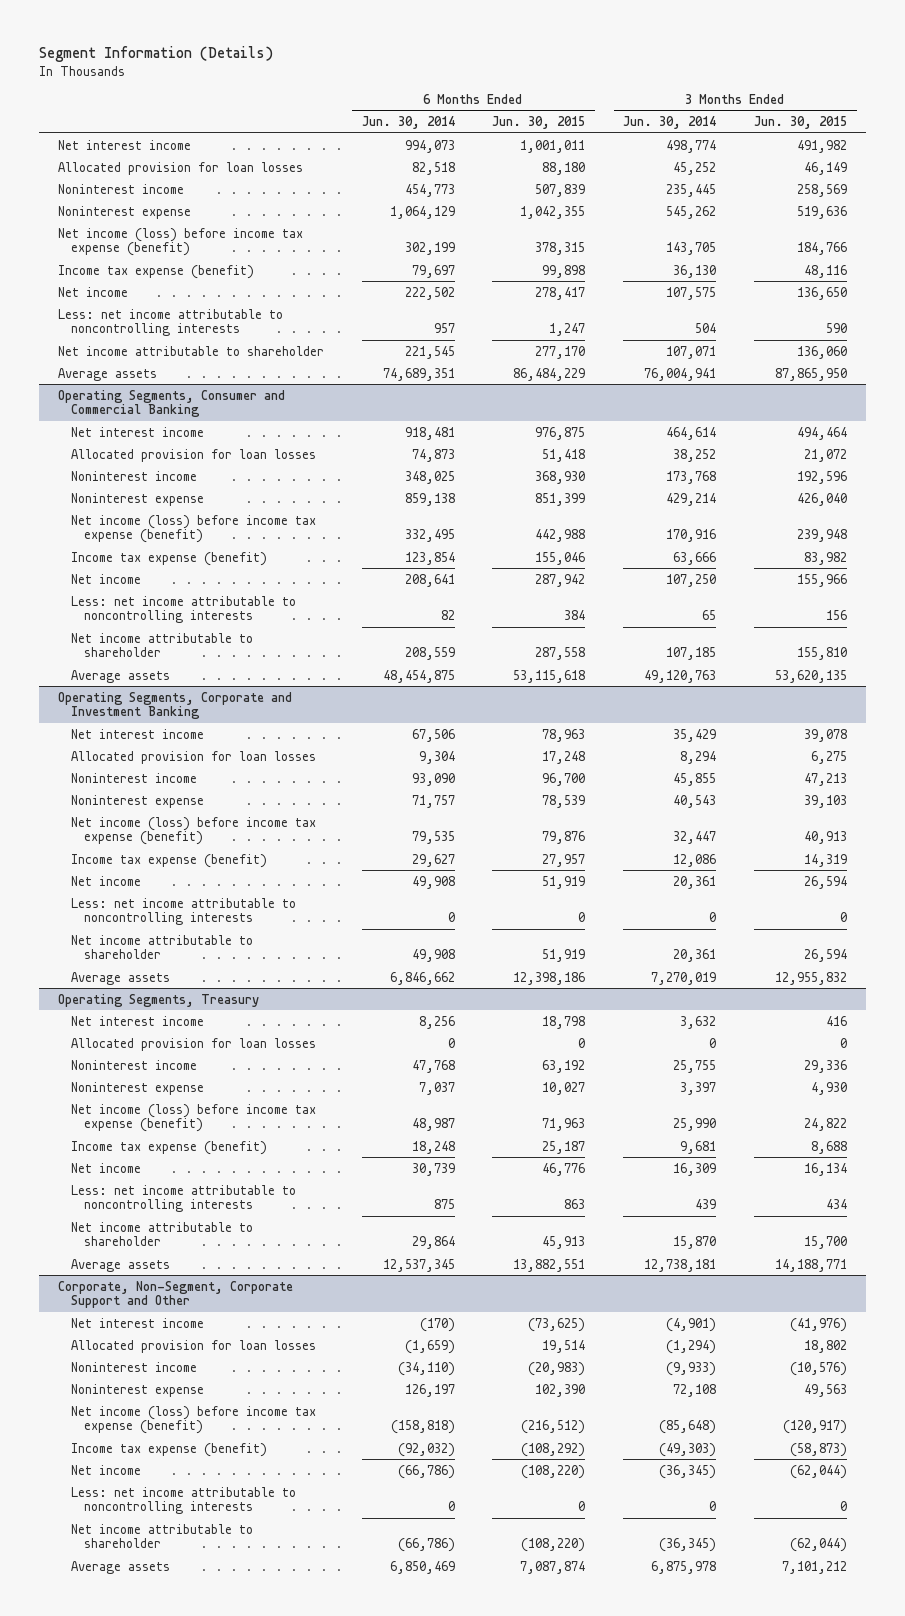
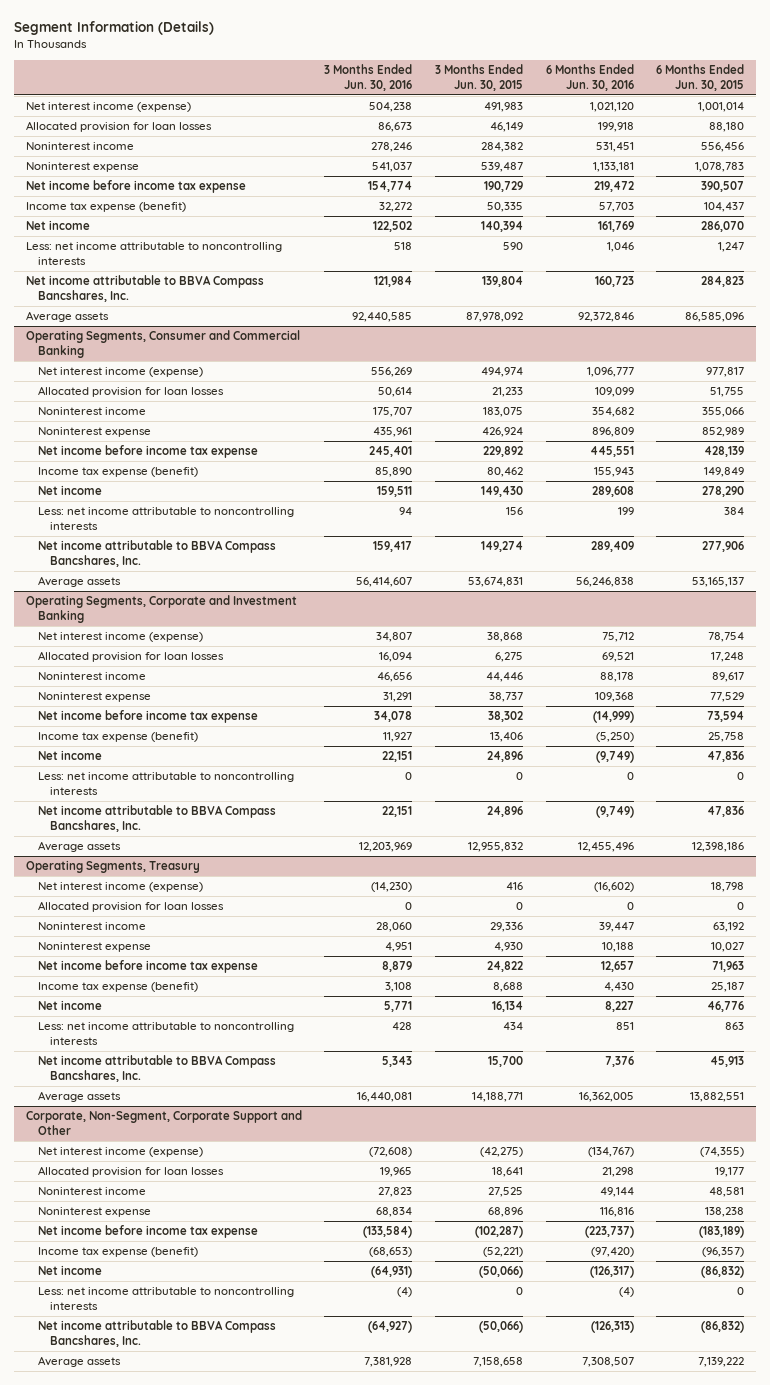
- | 6 Months Ended Jun. 30, 2014 | 6 Months Ended Jun. 30, 2015 | 3 Months Ended Jun. 30, 2014 | 3 Months Ended Jun. 30, 2015
+ | 3 Months Ended Jun. 30, 2016 | 3 Months Ended Jun. 30, 2015 | 6 Months Ended Jun. 30, 2016 | 6 Months Ended Jun. 30, 2015
- Net interest income | 994,073 | 1,001,011 | 498,774 | 491,982
+ Net interest income (expense) | 504,238 | 491,983 | 1,021,120 | 1,001,014
- Noninterest income | 454,773 | 507,839 | 235,445 | 258,569
- Noninterest expense | 1,064,129 | 1,042,355 | 545,262 | 519,636
- Net income (loss) before income tax expense (benefit) | 302,199 | 378,315 | 143,705 | 184,766
- Income tax expense (benefit) | 79,697 | 99,898 | 36,130 | 48,116
- Net income | 222,502 | 278,417 | 107,575 | 136,650
+ Noninterest income | 278,246 | 284,382 | 531,451 | 556,456
+ Noninterest expense | 541,037 | 539,487 | 1,133,181 | 1,078,783
+ Net income before income tax expense | 154,774 | 190,729 | 219,472 | 390,507
+ Income tax expense (benefit) | 32,272 | 50,335 | 57,703 | 104,437
+ Net income | 122,502 | 140,394 | 161,769 | 286,070
- Net income attributable to shareholder | 221,545 | 277,170 | 107,071 | 136,060
- Average assets | 74,689,351 | 86,484,229 | 76,004,941 | 87,865,950
+ Net income attributable to BBVA Compass Bancshares, Inc. | 121,984 | 139,804 | 160,723 | 284,823
+ Average assets | 92,440,585 | 87,978,092 | 92,372,846 | 86,585,096
@ Operating Segments, Consumer and Commercial Banking
- Net interest income | 918,481 | 976,875 | 464,614 | 494,464
- Allocated provision for loan losses | 74,873 | 51,418 | 38,252 | 21,072
- Noninterest income | 348,025 | 368,930 | 173,768 | 192,596
- Noninterest expense | 859,138 | 851,399 | 429,214 | 426,040
- Net income (loss) before income tax expense (benefit) | 332,495 | 442,988 | 170,916 | 239,948
- Income tax expense (benefit) | 123,854 | 155,046 | 63,666 | 83,982
- Net income | 208,641 | 287,942 | 107,250 | 155,966
+ Net interest income (expense) | 556,269 | 494,974 | 1,096,777 | 977,817
+ Allocated provision for loan losses | 50,614 | 21,233 | 109,099 | 51,755
+ Noninterest income | 175,707 | 183,075 | 354,682 | 355,066
+ Noninterest expense | 435,961 | 426,924 | 896,809 | 852,989
+ Net income before income tax expense | 245,401 | 229,892 | 445,551 | 428,139
+ Income tax expense (benefit) | 85,890 | 80,462 | 155,943 | 149,849
+ Net income | 159,511 | 149,430 | 289,608 | 278,290
- Net income attributable to shareholder | 208,559 | 287,558 | 107,185 | 155,810
- Average assets | 48,454,875 | 53,115,618 | 49,120,763 | 53,620,135
+ Net income attributable to BBVA Compass Bancshares, Inc. | 159,417 | 149,274 | 289,409 | 277,906
+ Average assets | 56,414,607 | 53,674,831 | 56,246,838 | 53,165,137
@ Operating Segments, Corporate and Investment Banking
- Net interest income | 67,506 | 78,963 | 35,429 | 39,078
+ Net interest income (expense) | 34,807 | 38,868 | 75,712 | 78,754
- Noninterest income | 93,090 | 96,700 | 45,855 | 47,213
- Noninterest expense | 71,757 | 78,539 | 40,543 | 39,103
- Net income (loss) before income tax expense (benefit) | 79,535 | 79,876 | 32,447 | 40,913
- Income tax expense (benefit) | 29,627 | 27,957 | 12,086 | 14,319
- Net income | 49,908 | 51,919 | 20,361 | 26,594
+ Noninterest income | 46,656 | 44,446 | 88,178 | 89,617
+ Noninterest expense | 31,291 | 38,737 | 109,368 | 77,529
+ Net income before income tax expense | 34,078 | 38,302 | (14,999) | 73,594
+ Income tax expense (benefit) | 11,927 | 13,406 | (5,250) | 25,758
+ Net income | 22,151 | 24,896 | (9,749) | 47,836
- Net income attributable to shareholder | 49,908 | 51,919 | 20,361 | 26,594
+ Net income attributable to BBVA Compass Bancshares, Inc. | 22,151 | 24,896 | (9,749) | 47,836
@ Operating Segments, Treasury
- Net interest income | 8,256 | 18,798 | 3,632 | 416
+ Net interest income (expense) | (14,230) | 416 | (16,602) | 18,798
- Net income (loss) before income tax expense (benefit) | 48,987 | 71,963 | 25,990 | 24,822
+ Net income before income tax expense | 8,879 | 24,822 | 12,657 | 71,963
- Net income attributable to shareholder | 29,864 | 45,913 | 15,870 | 15,700
+ Net income attributable to BBVA Compass Bancshares, Inc. | 5,343 | 15,700 | 7,376 | 45,913
@ Corporate, Non-Segment, Corporate Support and Other
- Net interest income | (170) | (73,625) | (4,901) | (41,976)
- Allocated provision for loan losses | (1,659) | 19,514 | (1,294) | 18,802
- Noninterest income | (34,110) | (20,983) | (9,933) | (10,576)
- Noninterest expense | 126,197 | 102,390 | 72,108 | 49,563
- Net income (loss) before income tax expense (benefit) | (158,818) | (216,512) | (85,648) | (120,917)
- Income tax expense (benefit) | (92,032) | (108,292) | (49,303) | (58,873)
- Net income | (66,786) | (108,220) | (36,345) | (62,044)
+ Net interest income (expense) | (72,608) | (42,275) | (134,767) | (74,355)
+ Allocated provision for loan losses | 19,965 | 18,641 | 21,298 | 19,177
+ Noninterest income | 27,823 | 27,525 | 49,144 | 48,581
+ Noninterest expense | 68,834 | 68,896 | 116,816 | 138,238
+ Net income before income tax expense | (133,584) | (102,287) | (223,737) | (183,189)
+ Income tax expense (benefit) | (68,653) | (52,221) | (97,420) | (96,357)
+ Net income | (64,931) | (50,066) | (126,317) | (86,832)
- Net income attributable to shareholder | (66,786) | (108,220) | (36,345) | (62,044)
- Average assets | 6,850,469 | 7,087,874 | 6,875,978 | 7,101,212
+ Net income attributable to BBVA Compass Bancshares, Inc. | (64,927) | (50,066) | (126,313) | (86,832)
+ Average assets | 7,381,928 | 7,158,658 | 7,308,507 | 7,139,222

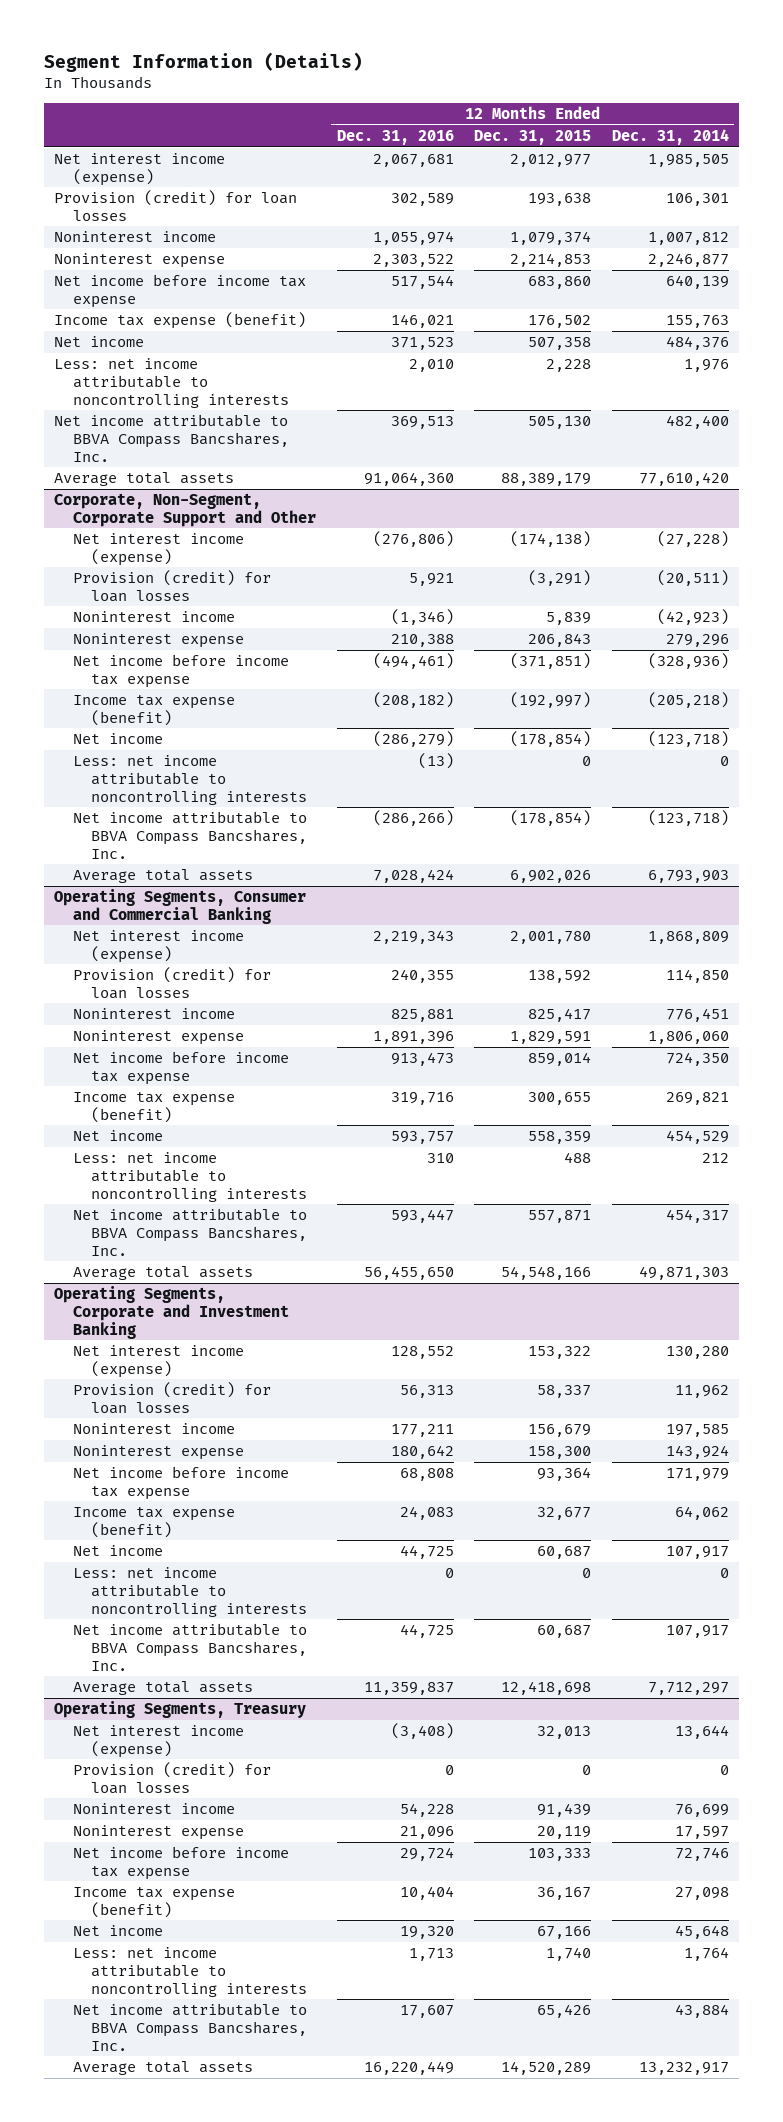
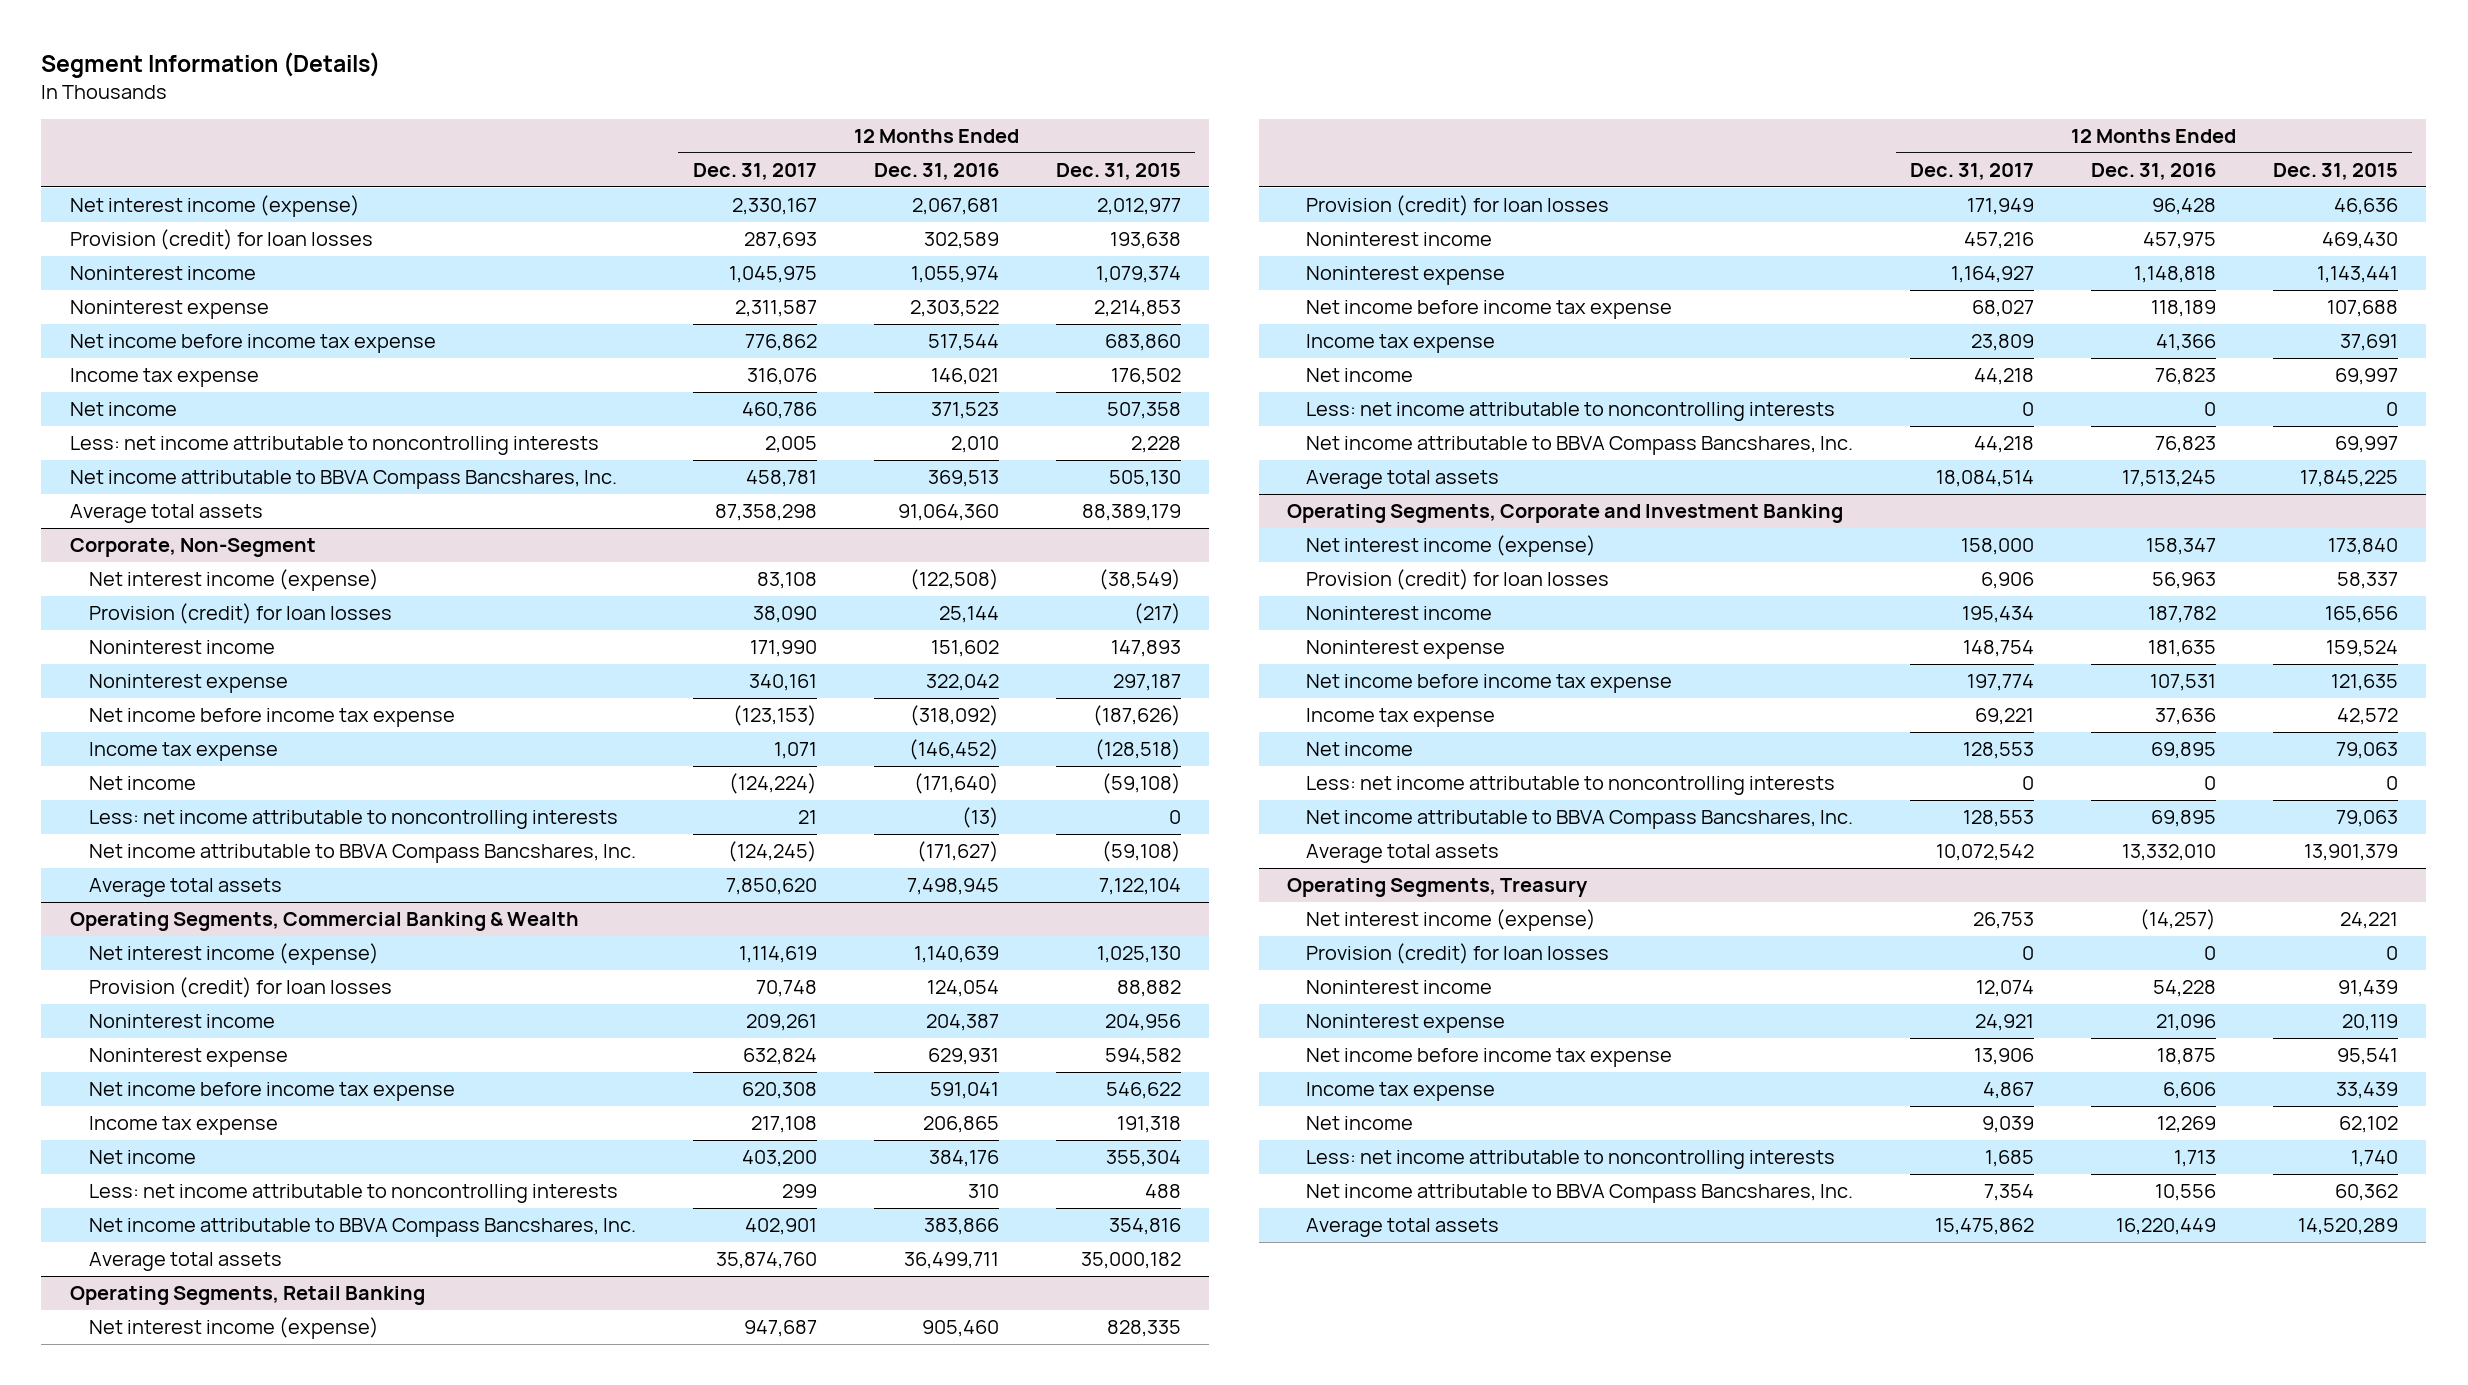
- | 12 Months Ended Dec. 31, 2016 | 12 Months Ended Dec. 31, 2015 | 12 Months Ended Dec. 31, 2014
+ | 12 Months Ended Dec. 31, 2017 | 12 Months Ended Dec. 31, 2016 | 12 Months Ended Dec. 31, 2015
- Income tax expense (benefit) | 146,021 | 176,502 | 155,763
+ Income tax expense | 316,076 | 146,021 | 176,502
- Corporate, Non-Segment, Corporate Support and Other
- Net interest income (expense) | (276,806) | (174,138) | (27,228)
- Provision (credit) for loan losses | 5,921 | (3,291) | (20,511)
- Noninterest income | (1,346) | 5,839 | (42,923)
- Noninterest expense | 210,388 | 206,843 | 279,296
- Net income before income tax expense | (494,461) | (371,851) | (328,936)
- Income tax expense (benefit) | (208,182) | (192,997) | (205,218)
- Net income | (286,279) | (178,854) | (123,718)
+ Corporate, Non-Segment
+ Net interest income (expense) | 83,108 | (122,508) | (38,549)
+ Provision (credit) for loan losses | 38,090 | 25,144 | (217)
+ Noninterest income | 171,990 | 151,602 | 147,893
+ Noninterest expense | 340,161 | 322,042 | 297,187
+ Net income before income tax expense | (123,153) | (318,092) | (187,626)
+ Income tax expense | 1,071 | (146,452) | (128,518)
+ Net income | (124,224) | (171,640) | (59,108)
- Net income attributable to BBVA Compass Bancshares, Inc. | (286,266) | (178,854) | (123,718)
- Average total assets | 7,028,424 | 6,902,026 | 6,793,903
- Operating Segments, Consumer and Commercial Banking
- Net interest income (expense) | 2,219,343 | 2,001,780 | 1,868,809
- Provision (credit) for loan losses | 240,355 | 138,592 | 114,850
- Noninterest income | 825,881 | 825,417 | 776,451
- Noninterest expense | 1,891,396 | 1,829,591 | 1,806,060
- Net income before income tax expense | 913,473 | 859,014 | 724,350
- Income tax expense (benefit) | 319,716 | 300,655 | 269,821
- Net income | 593,757 | 558,359 | 454,529
+ Net income attributable to BBVA Compass Bancshares, Inc. | (124,245) | (171,627) | (59,108)
+ Average total assets | 7,850,620 | 7,498,945 | 7,122,104
+ Operating Segments, Commercial Banking & Wealth
+ Net interest income (expense) | 1,114,619 | 1,140,639 | 1,025,130
+ Provision (credit) for loan losses | 70,748 | 124,054 | 88,882
+ Noninterest income | 209,261 | 204,387 | 204,956
+ Noninterest expense | 632,824 | 629,931 | 594,582
+ Net income before income tax expense | 620,308 | 591,041 | 546,622
+ Income tax expense | 217,108 | 206,865 | 191,318
+ Net income | 403,200 | 384,176 | 355,304
- Net income attributable to BBVA Compass Bancshares, Inc. | 593,447 | 557,871 | 454,317
- Average total assets | 56,455,650 | 54,548,166 | 49,871,303
+ Net income attributable to BBVA Compass Bancshares, Inc. | 402,901 | 383,866 | 354,816
+ Average total assets | 35,874,760 | 36,499,711 | 35,000,182
+ Operating Segments, Retail Banking
+ Net interest income (expense) | 947,687 | 905,460 | 828,335
+ Provision (credit) for loan losses | 171,949 | 96,428 | 46,636
+ Noninterest income | 457,216 | 457,975 | 469,430
+ Noninterest expense | 1,164,927 | 1,148,818 | 1,143,441
+ Net income before income tax expense | 68,027 | 118,189 | 107,688
+ Income tax expense | 23,809 | 41,366 | 37,691
+ Net income | 44,218 | 76,823 | 69,997
+ Less: net income attributable to noncontrolling interests | 0 | 0 | 0
+ Net income attributable to BBVA Compass Bancshares, Inc. | 44,218 | 76,823 | 69,997
+ Average total assets | 18,084,514 | 17,513,245 | 17,845,225
@ Operating Segments, Corporate and Investment Banking
- Net interest income (expense) | 128,552 | 153,322 | 130,280
- Provision (credit) for loan losses | 56,313 | 58,337 | 11,962
- Noninterest income | 177,211 | 156,679 | 197,585
- Noninterest expense | 180,642 | 158,300 | 143,924
- Net income before income tax expense | 68,808 | 93,364 | 171,979
- Income tax expense (benefit) | 24,083 | 32,677 | 64,062
- Net income | 44,725 | 60,687 | 107,917
+ Net interest income (expense) | 158,000 | 158,347 | 173,840
+ Provision (credit) for loan losses | 6,906 | 56,963 | 58,337
+ Noninterest income | 195,434 | 187,782 | 165,656
+ Noninterest expense | 148,754 | 181,635 | 159,524
+ Net income before income tax expense | 197,774 | 107,531 | 121,635
+ Income tax expense | 69,221 | 37,636 | 42,572
+ Net income | 128,553 | 69,895 | 79,063
- Net income attributable to BBVA Compass Bancshares, Inc. | 44,725 | 60,687 | 107,917
- Average total assets | 11,359,837 | 12,418,698 | 7,712,297
+ Net income attributable to BBVA Compass Bancshares, Inc. | 128,553 | 69,895 | 79,063
+ Average total assets | 10,072,542 | 13,332,010 | 13,901,379
@ Operating Segments, Treasury
- Net interest income (expense) | (3,408) | 32,013 | 13,644
+ Net interest income (expense) | 26,753 | (14,257) | 24,221
- Net income before income tax expense | 29,724 | 103,333 | 72,746
- Income tax expense (benefit) | 10,404 | 36,167 | 27,098
- Net income | 19,320 | 67,166 | 45,648
+ Net income before income tax expense | 13,906 | 18,875 | 95,541
+ Income tax expense | 4,867 | 6,606 | 33,439
+ Net income | 9,039 | 12,269 | 62,102
- Net income attributable to BBVA Compass Bancshares, Inc. | 17,607 | 65,426 | 43,884
+ Net income attributable to BBVA Compass Bancshares, Inc. | 7,354 | 10,556 | 60,362

